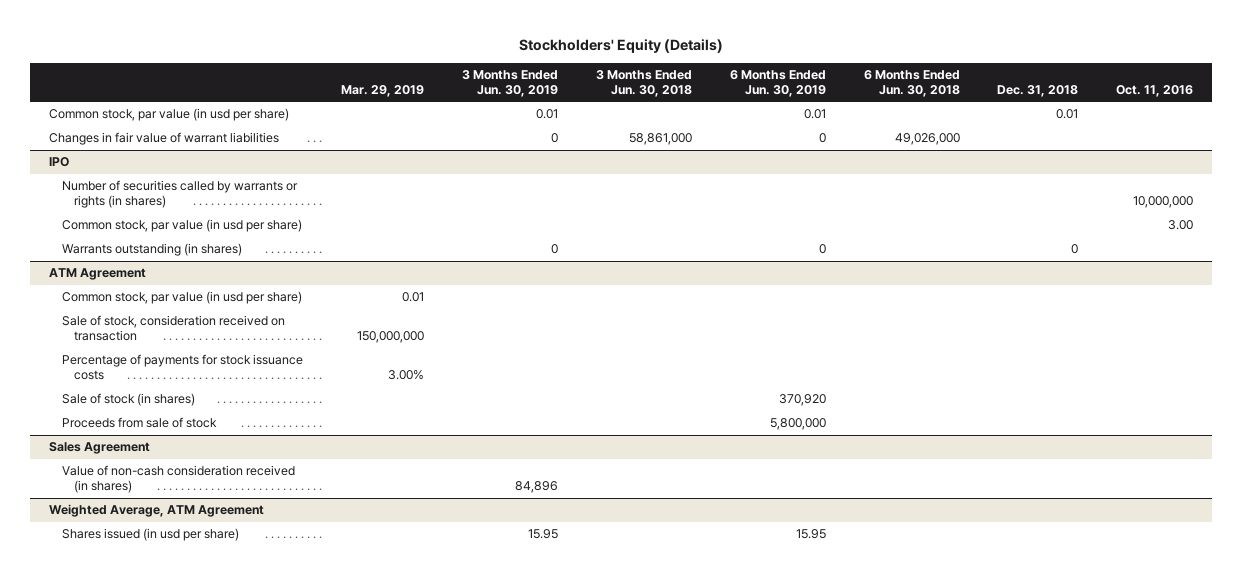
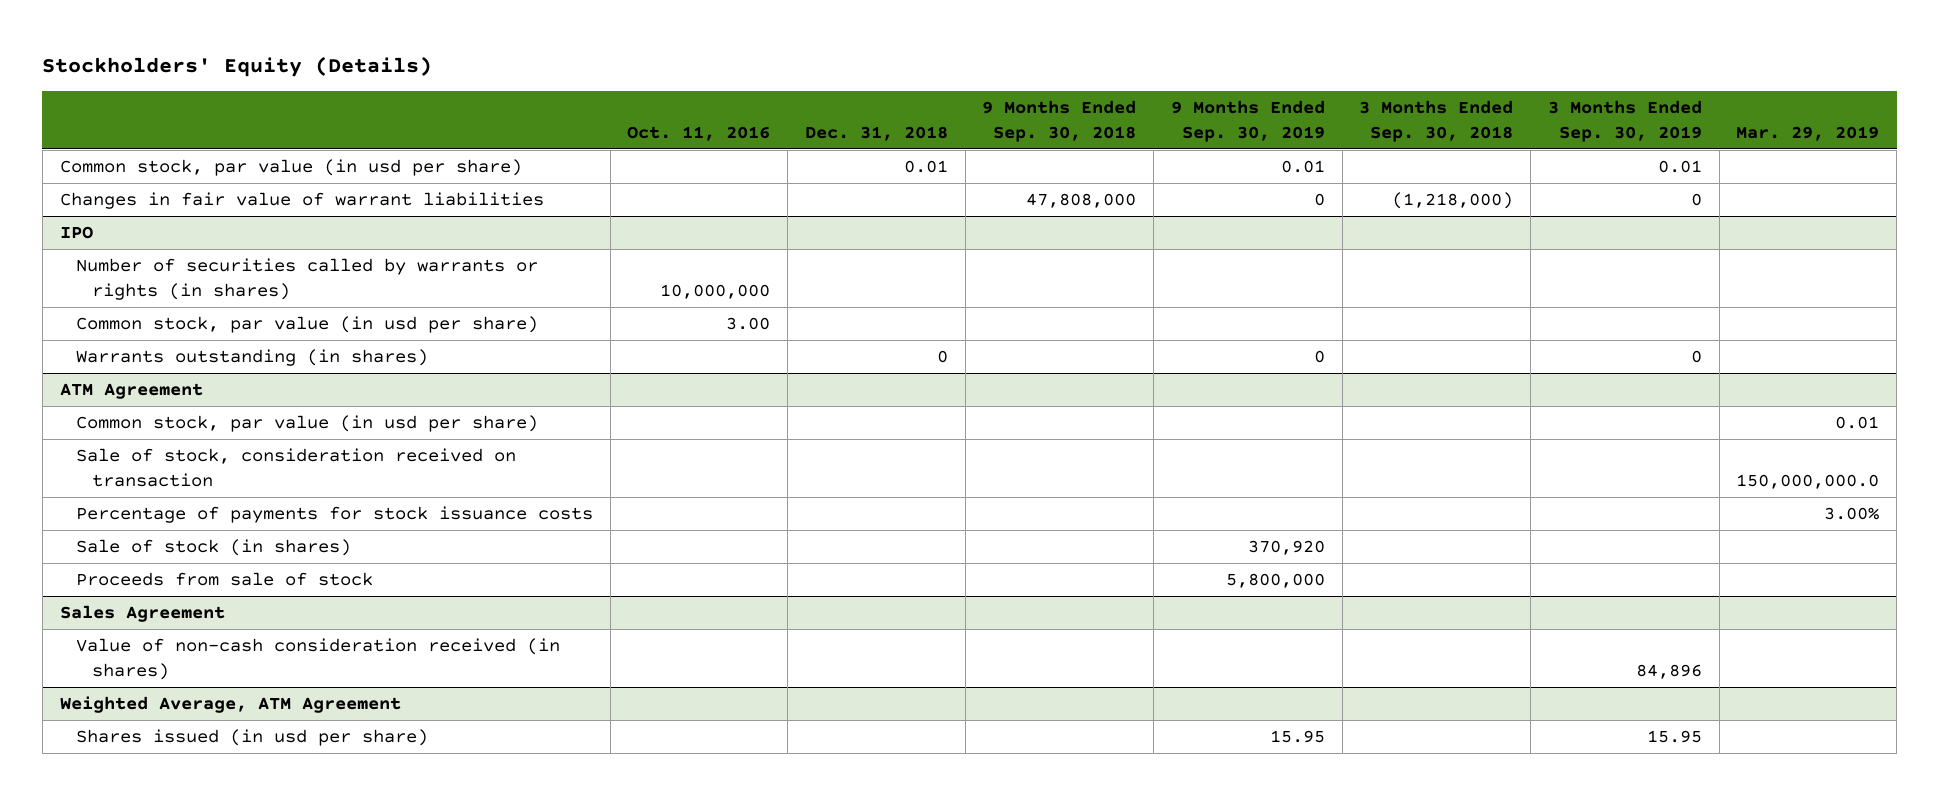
- | Mar. 29, 2019 | 3 Months Ended Jun. 30, 2019 | 3 Months Ended Jun. 30, 2018 | 6 Months Ended Jun. 30, 2019 | 6 Months Ended Jun. 30, 2018 | Dec. 31, 2018 | Oct. 11, 2016
+ | Oct. 11, 2016 | Dec. 31, 2018 | 9 Months Ended Sep. 30, 2018 | 9 Months Ended Sep. 30, 2019 | 3 Months Ended Sep. 30, 2018 | 3 Months Ended Sep. 30, 2019 | Mar. 29, 2019
@ ATM Agreement
- Sale of stock, consideration received on transaction | 150,000,000 | | | | | |
+ Sale of stock, consideration received on transaction | | | | | | | 150,000,000.0

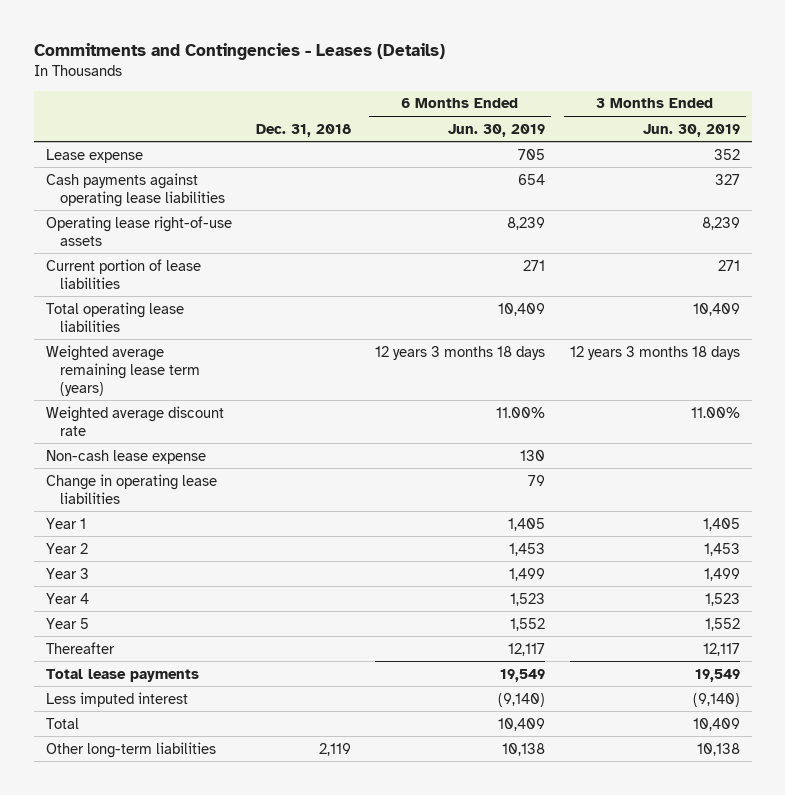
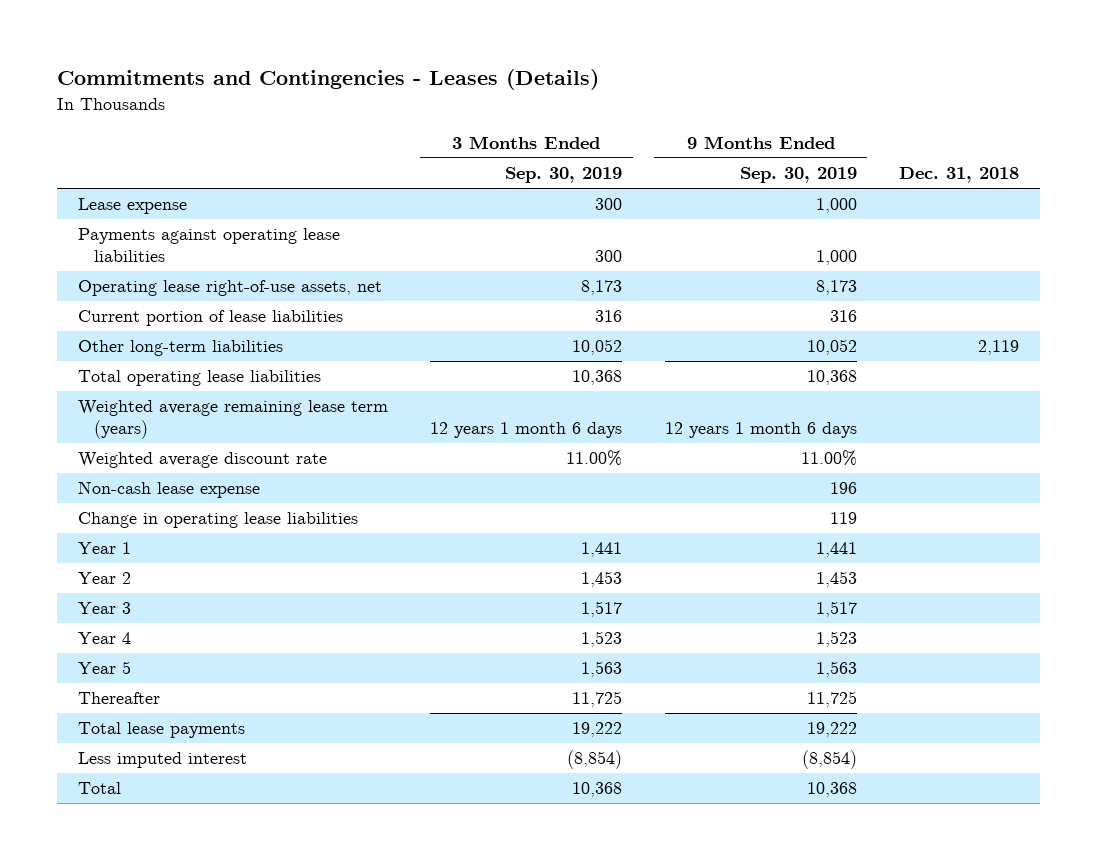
- | Dec. 31, 2018 | 6 Months Ended Jun. 30, 2019 | 3 Months Ended Jun. 30, 2019
+ | 3 Months Ended Sep. 30, 2019 | 9 Months Ended Sep. 30, 2019 | Dec. 31, 2018
- Cash payments against operating lease liabilities | | 654 | 327
- Operating lease right-of-use assets | | 8,239 | 8,239
+ Payments against operating lease liabilities | 300 | 1,000 |
+ Operating lease right-of-use assets, net | 8,173 | 8,173 |
moved up: Other long-term liabilities | 10,052 | 10,052 | 2,119

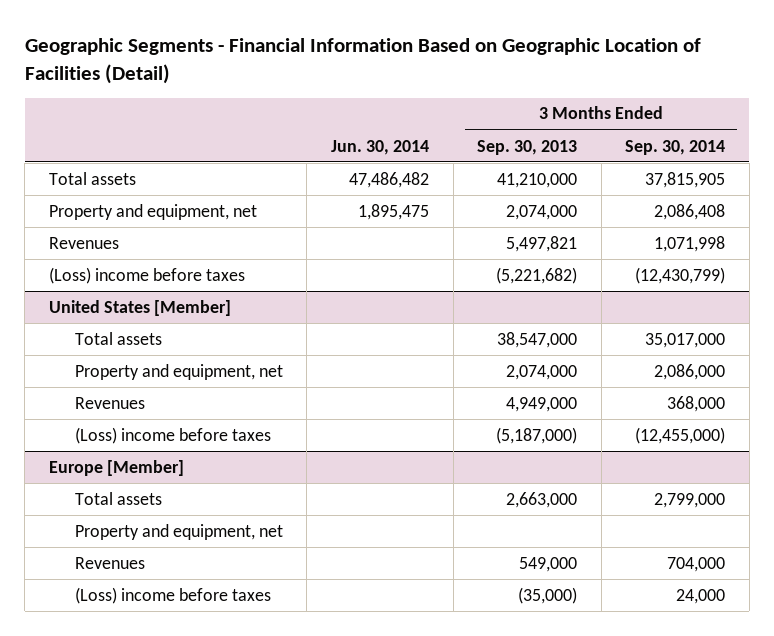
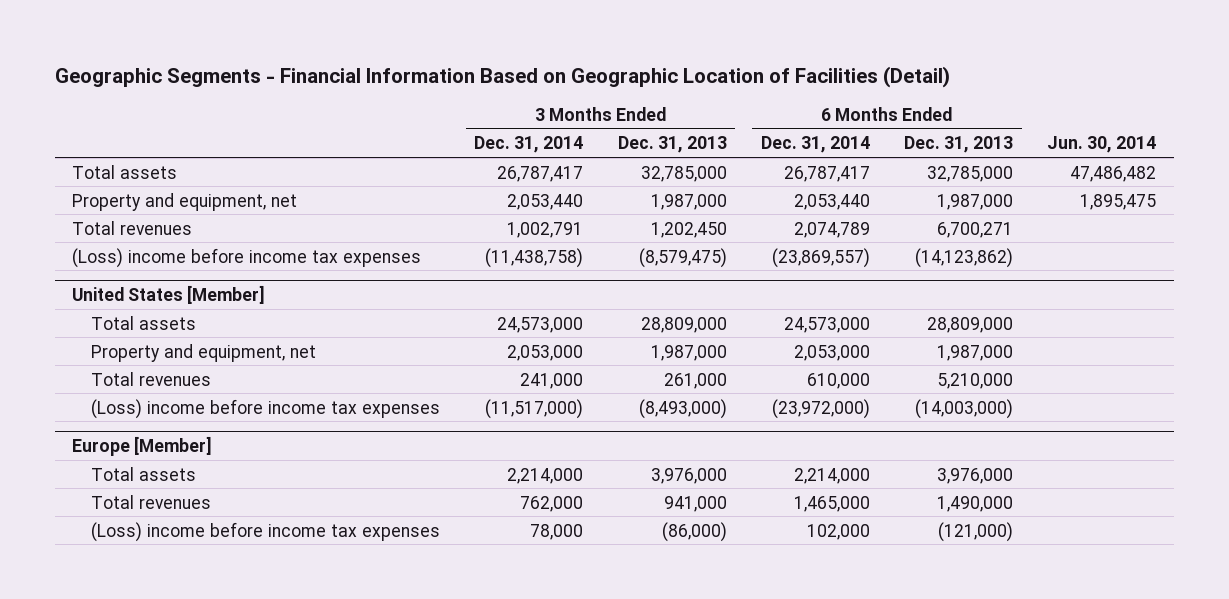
- | Jun. 30, 2014 | 3 Months Ended Sep. 30, 2013 | 3 Months Ended Sep. 30, 2014
+ | 3 Months Ended Dec. 31, 2014 | 3 Months Ended Dec. 31, 2013 | 6 Months Ended Dec. 31, 2014 | 6 Months Ended Dec. 31, 2013 | Jun. 30, 2014
- Revenues | | 5,497,821 | 1,071,998
- (Loss) income before taxes | | (5,221,682) | (12,430,799)
+ Total revenues | 1,002,791 | 1,202,450 | 2,074,789 | 6,700,271 |
+ (Loss) income before income tax expenses | (11,438,758) | (8,579,475) | (23,869,557) | (14,123,862) |
@ United States [Member]
- Revenues | | 4,949,000 | 368,000
- (Loss) income before taxes | | (5,187,000) | (12,455,000)
+ Total revenues | 241,000 | 261,000 | 610,000 | 5,210,000 |
+ (Loss) income before income tax expenses | (11,517,000) | (8,493,000) | (23,972,000) | (14,003,000) |
@ Europe [Member]
- Property and equipment, net
- Revenues | | 549,000 | 704,000
- (Loss) income before taxes | | (35,000) | 24,000
+ Total revenues | 762,000 | 941,000 | 1,465,000 | 1,490,000 |
+ (Loss) income before income tax expenses | 78,000 | (86,000) | 102,000 | (121,000) |

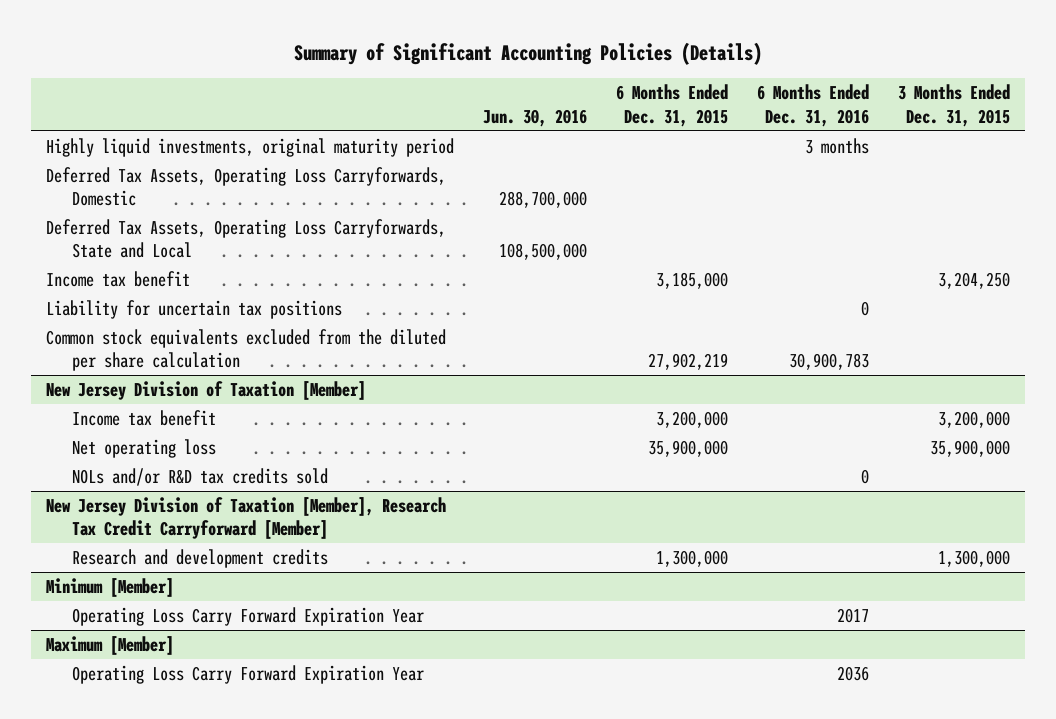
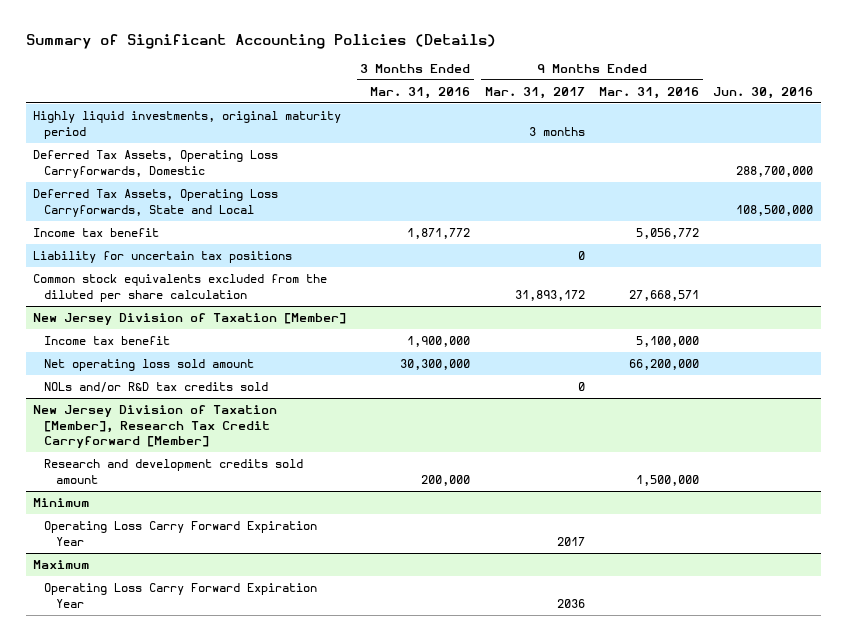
- | Jun. 30, 2016 | 6 Months Ended Dec. 31, 2015 | 6 Months Ended Dec. 31, 2016 | 3 Months Ended Dec. 31, 2015
+ | 3 Months Ended Mar. 31, 2016 | 9 Months Ended Mar. 31, 2017 | 9 Months Ended Mar. 31, 2016 | Jun. 30, 2016
@ New Jersey Division of Taxation [Member]
- Net operating loss | | 35,900,000 | | 35,900,000
+ Net operating loss sold amount | 30,300,000 | | 66,200,000 |
@ New Jersey Division of Taxation [Member], Research Tax Credit Carryforward [Member]
- Research and development credits | | 1,300,000 | | 1,300,000
- Minimum [Member]
@ New Jersey Division of Taxation [Member], Research Tax Credit Carryforward [Member]
+ Research and development credits sold amount | 200,000 | | 1,500,000 |
+ Minimum
- Maximum [Member]
+ Maximum

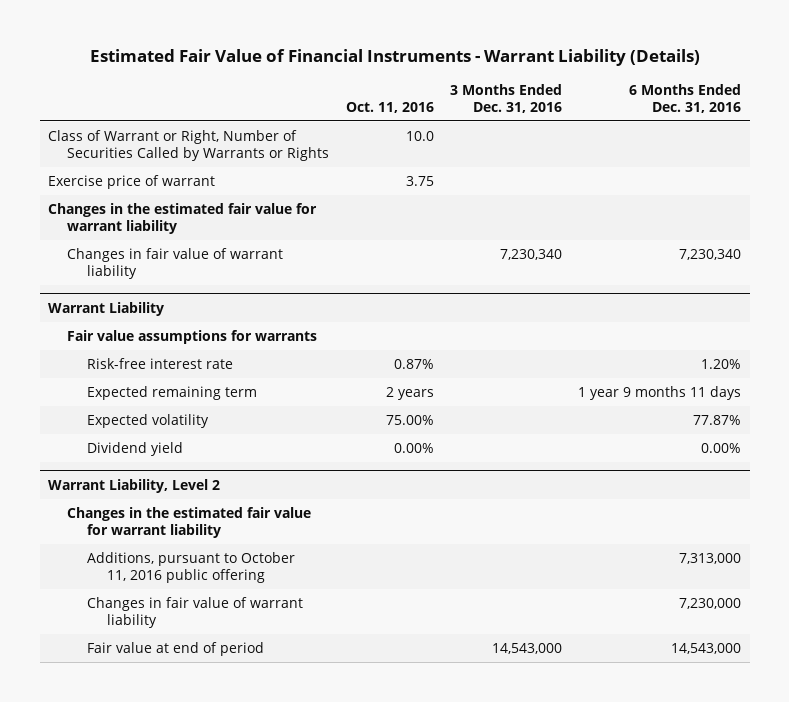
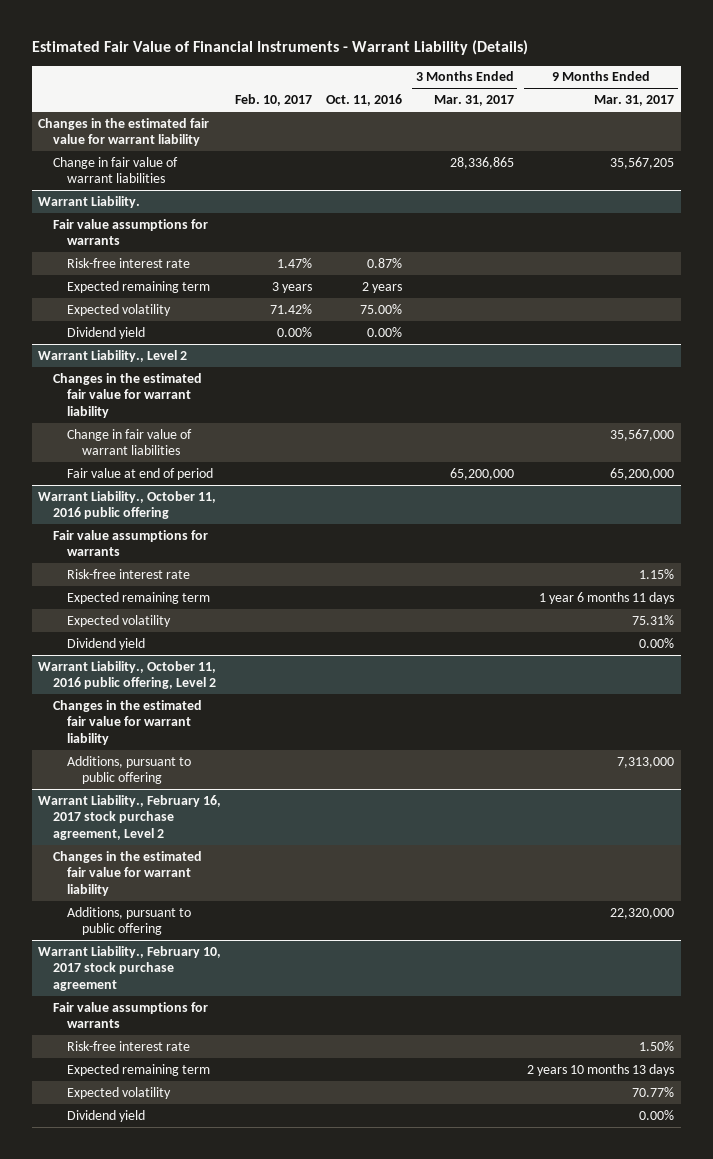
- | Oct. 11, 2016 | 3 Months Ended Dec. 31, 2016 | 6 Months Ended Dec. 31, 2016
+ | Feb. 10, 2017 | Oct. 11, 2016 | 3 Months Ended Mar. 31, 2017 | 9 Months Ended Mar. 31, 2017
- Class of Warrant or Right, Number of Securities Called by Warrants or Rights | 10.0 | |
- Exercise price of warrant | 3.75 | |
- Changes in fair value of warrant liability | | 7,230,340 | 7,230,340
- Warrant Liability
+ Change in fair value of warrant liabilities | | | 28,336,865 | 35,567,205
+ Warrant Liability.
- Warrant Liability, Level 2
+ Warrant Liability., Level 2
- Additions, pursuant to October 11, 2016 public offering | | | 7,313,000
- Changes in fair value of warrant liability | | | 7,230,000
+ Change in fair value of warrant liabilities | | | | 35,567,000
+ Warrant Liability., October 11, 2016 public offering
+ Fair value assumptions for warrants
+ Risk-free interest rate | | | | 1.15%
+ Expected remaining term | | | | 1 year 6 months 11 days
+ Expected volatility | | | | 75.31%
+ Dividend yield | | | | 0.00%
+ Warrant Liability., October 11, 2016 public offering, Level 2
+ Changes in the estimated fair value for warrant liability
+ Additions, pursuant to public offering | | | | 7,313,000
+ Warrant Liability., February 16, 2017 stock purchase agreement, Level 2
+ Changes in the estimated fair value for warrant liability
+ Additions, pursuant to public offering | | | | 22,320,000
+ Warrant Liability., February 10, 2017 stock purchase agreement
+ Fair value assumptions for warrants
+ Risk-free interest rate | | | | 1.50%
+ Expected remaining term | | | | 2 years 10 months 13 days
+ Expected volatility | | | | 70.77%
+ Dividend yield | | | | 0.00%

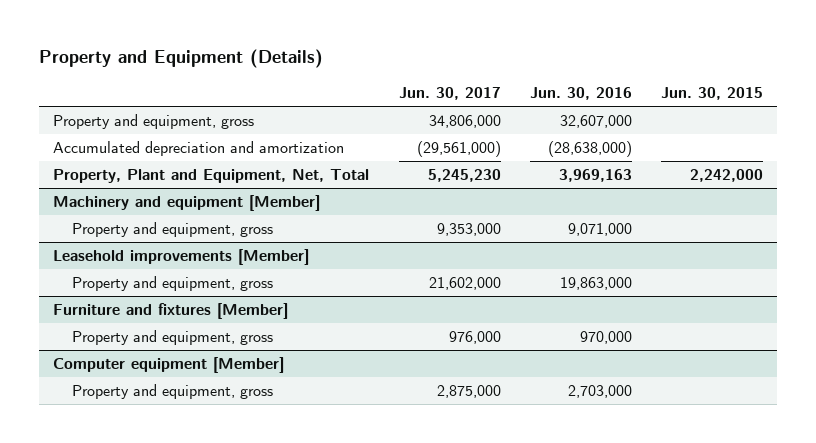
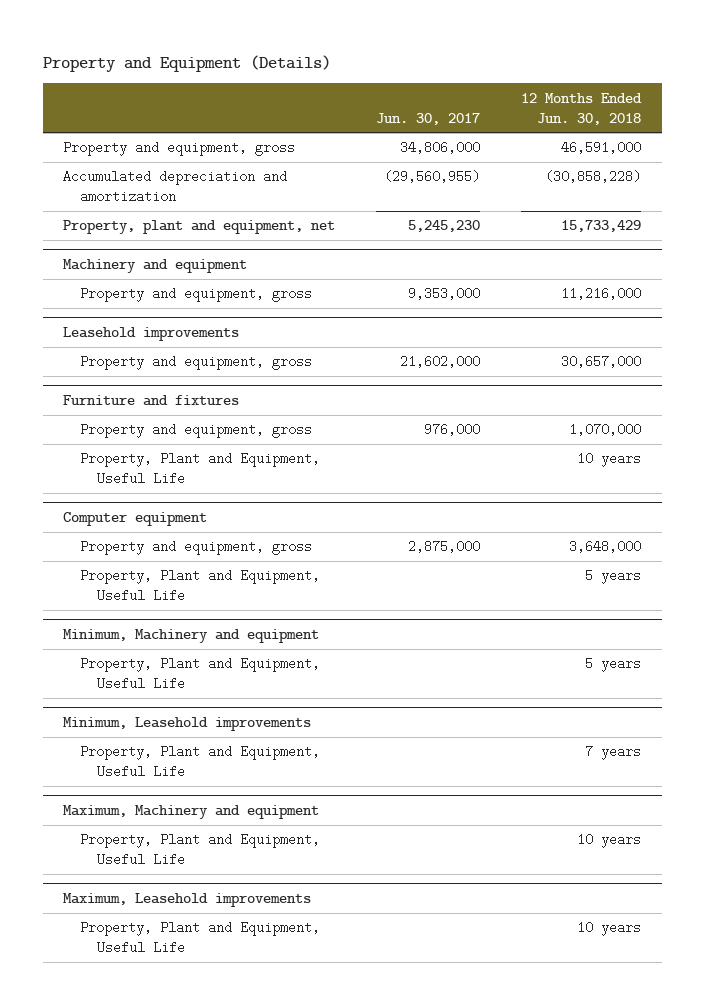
- | Jun. 30, 2017 | Jun. 30, 2016 | Jun. 30, 2015
+ | Jun. 30, 2017 | 12 Months Ended Jun. 30, 2018
- Accumulated depreciation and amortization | (29,561,000) | (28,638,000) |
- Property, Plant and Equipment, Net, Total | 5,245,230 | 3,969,163 | 2,242,000
- Machinery and equipment [Member]
+ Accumulated depreciation and amortization | (29,560,955) | (30,858,228)
+ Property, plant and equipment, net | 5,245,230 | 15,733,429
+ Machinery and equipment
- Leasehold improvements [Member]
+ Leasehold improvements
- Furniture and fixtures [Member]
+ Furniture and fixtures
- Computer equipment [Member]
+ Property, Plant and Equipment, Useful Life | | 10 years
+ Computer equipment
+ Property, Plant and Equipment, Useful Life | | 5 years
+ Minimum, Machinery and equipment
+ Property, Plant and Equipment, Useful Life | | 5 years
+ Minimum, Leasehold improvements
+ Property, Plant and Equipment, Useful Life | | 7 years
+ Maximum, Machinery and equipment
+ Property, Plant and Equipment, Useful Life | | 10 years
+ Maximum, Leasehold improvements
+ Property, Plant and Equipment, Useful Life | | 10 years

